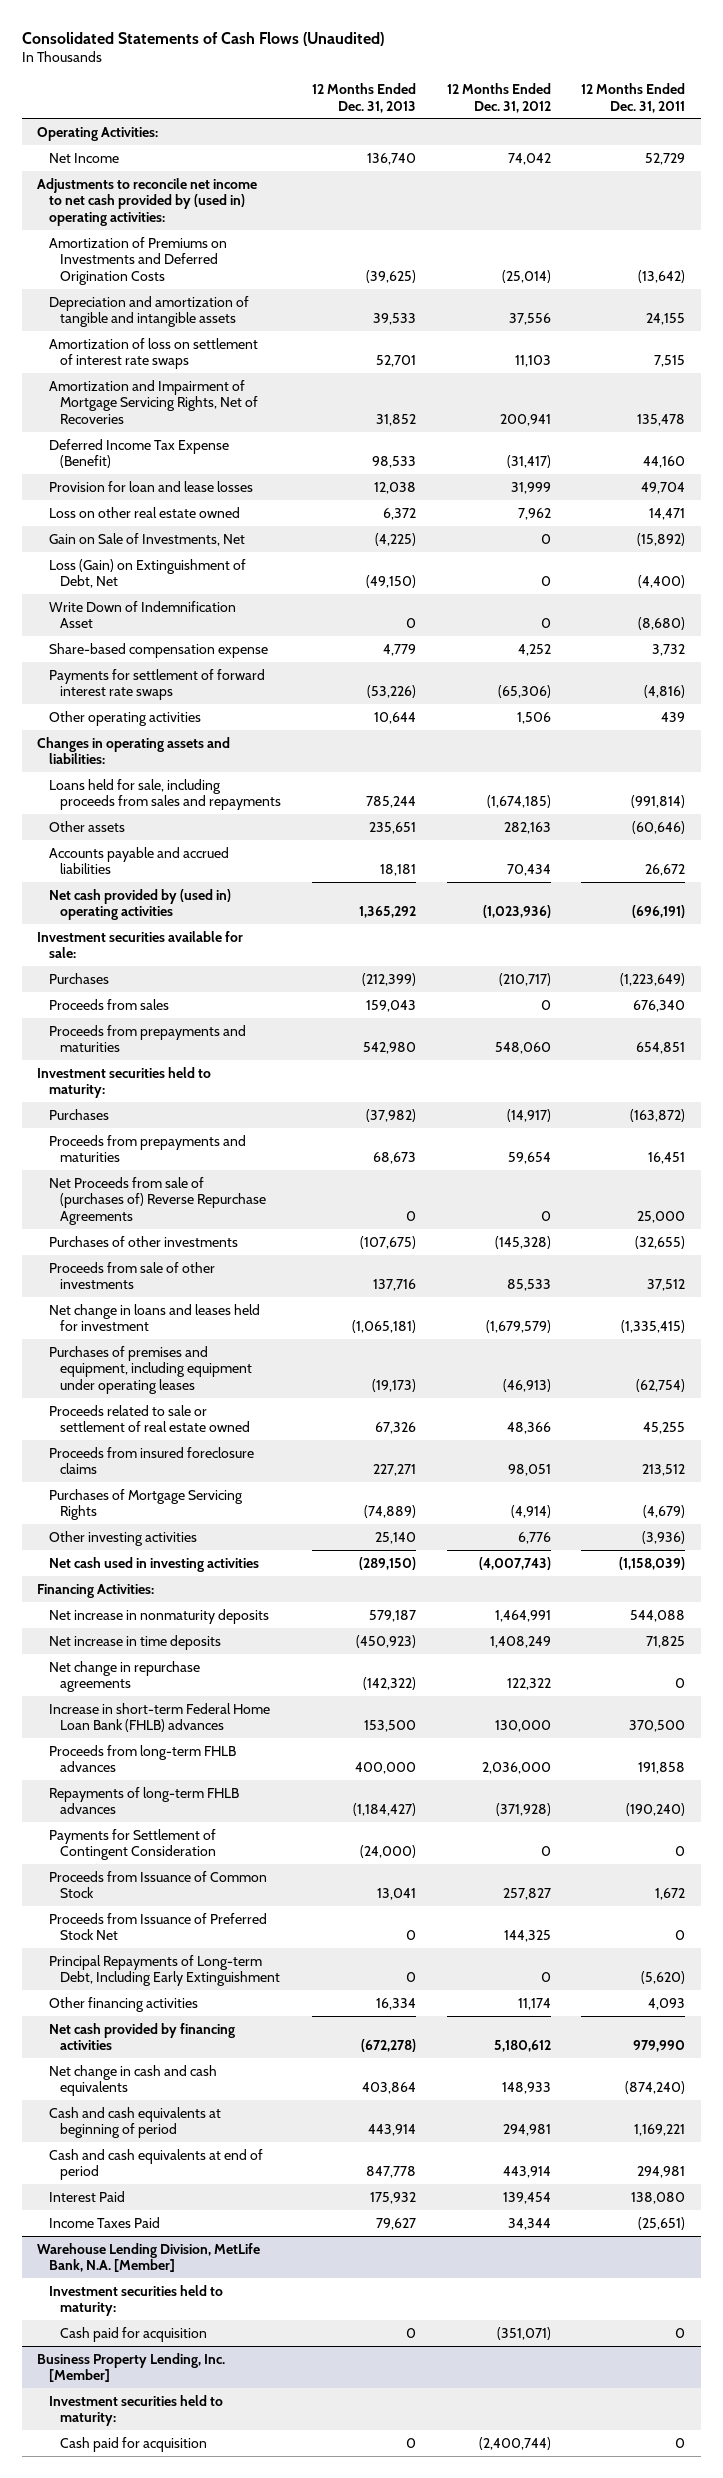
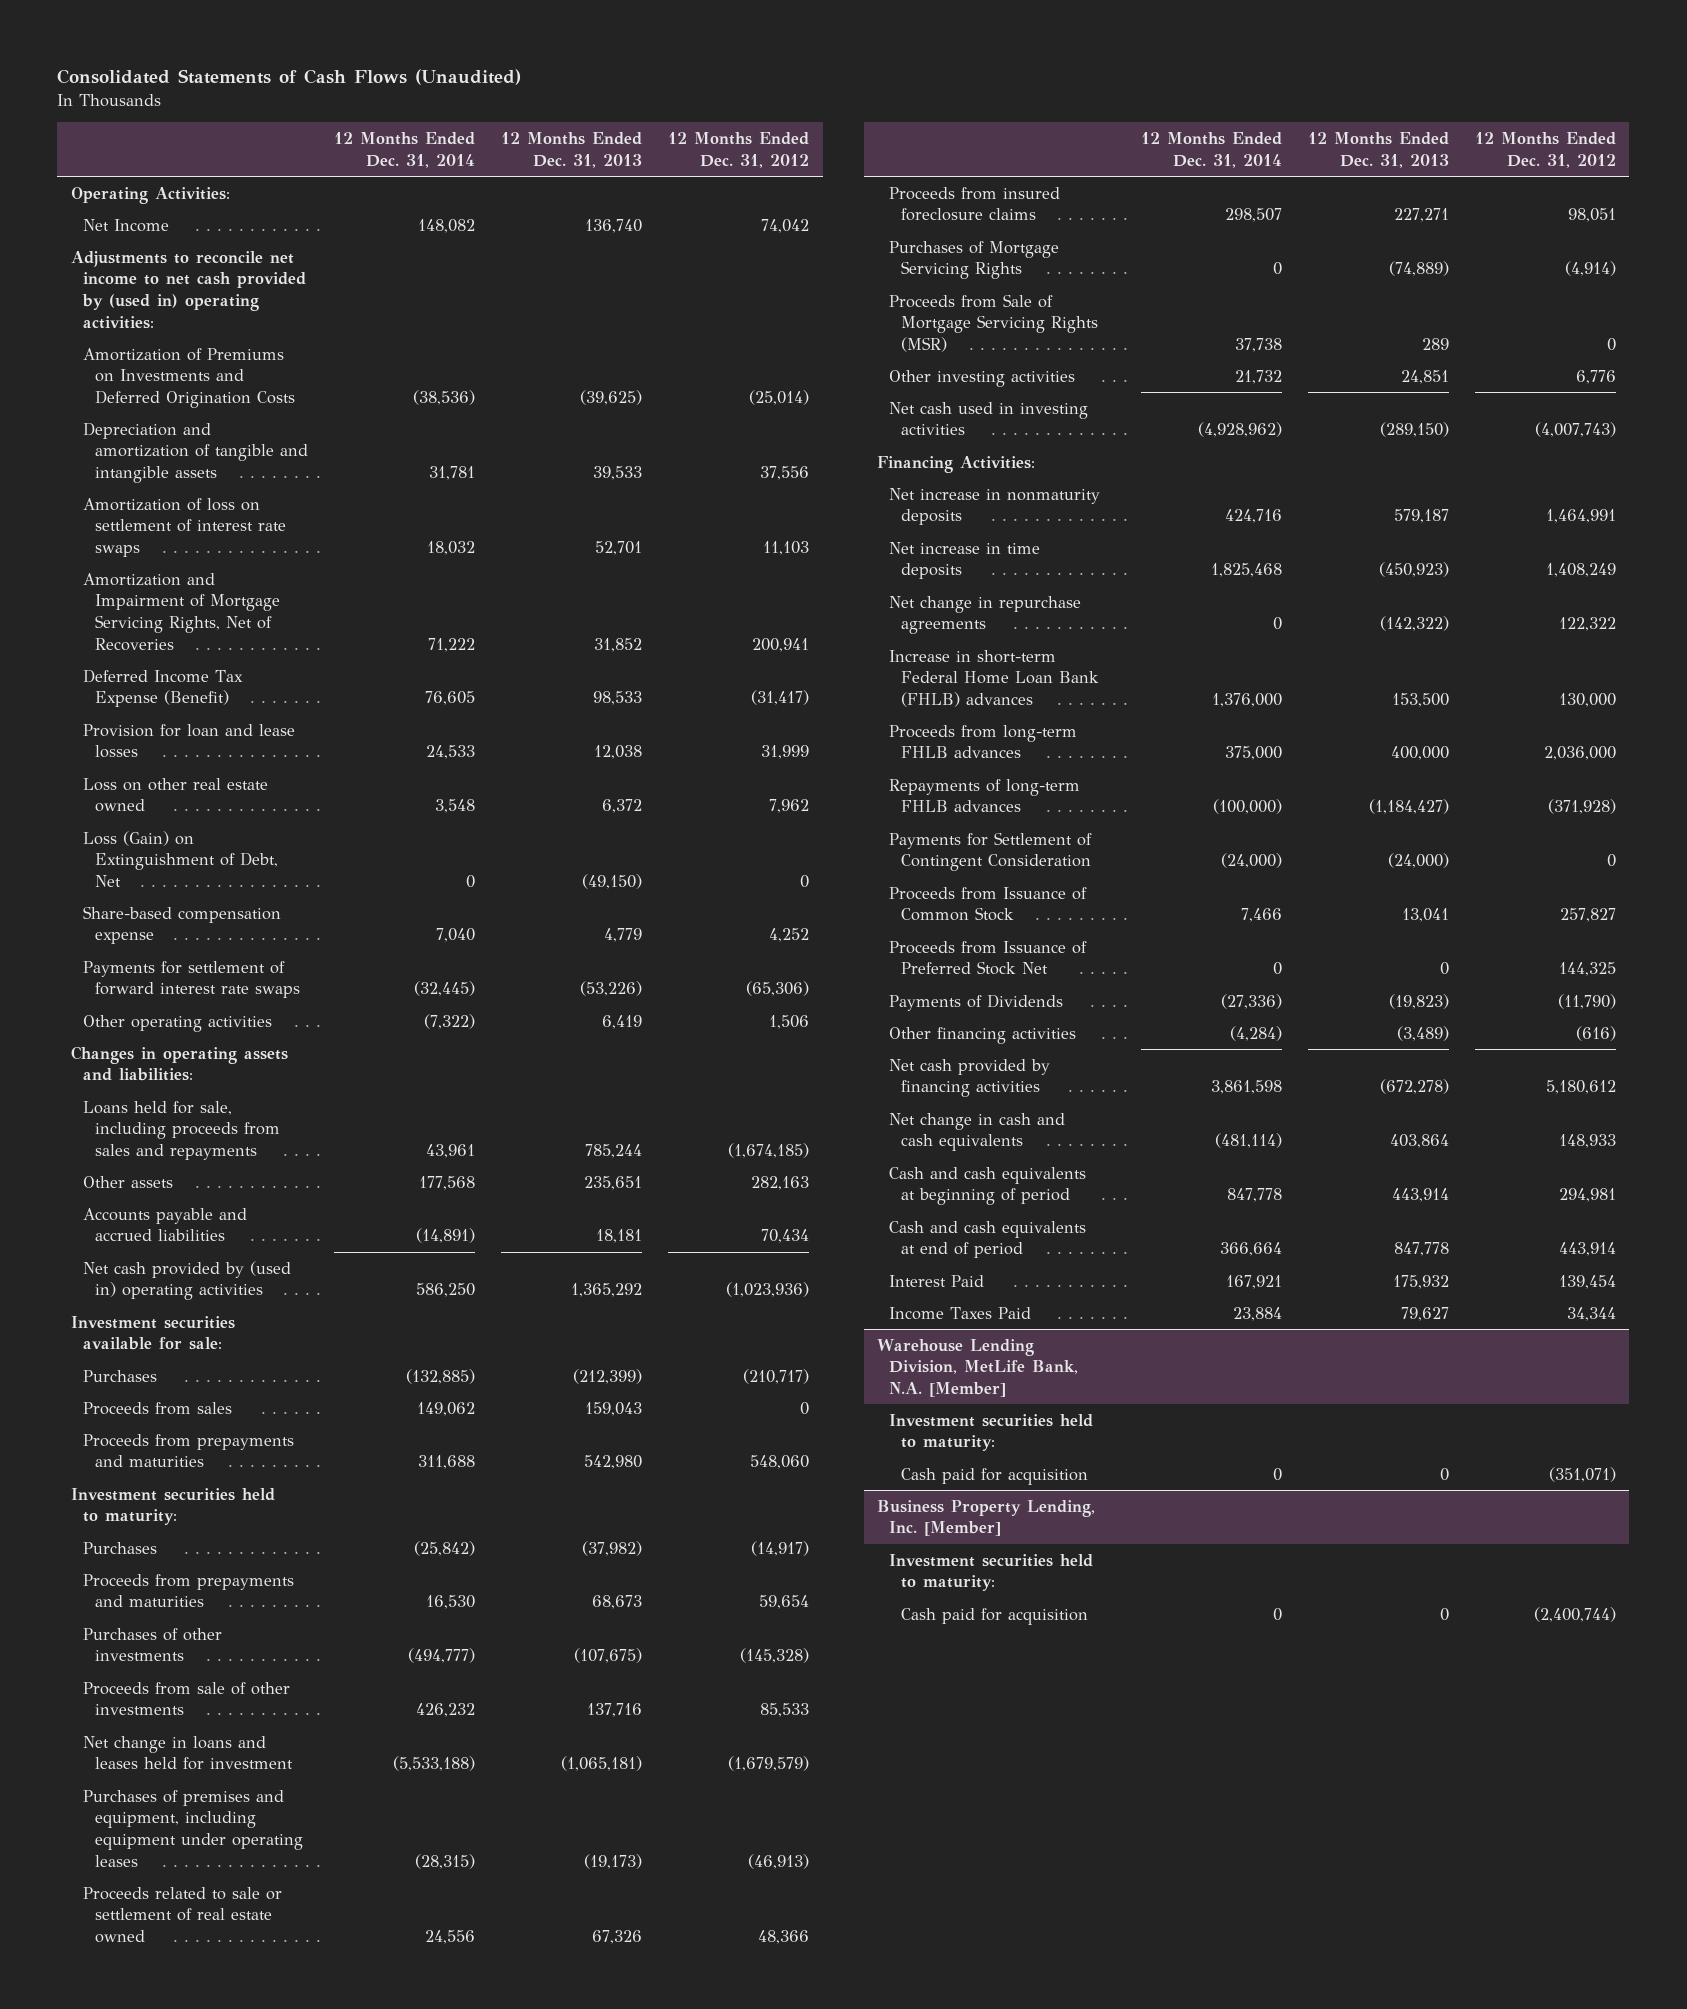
- | 12 Months Ended Dec. 31, 2013 | 12 Months Ended Dec. 31, 2012 | 12 Months Ended Dec. 31, 2011
+ | 12 Months Ended Dec. 31, 2014 | 12 Months Ended Dec. 31, 2013 | 12 Months Ended Dec. 31, 2012
- Gain on Sale of Investments, Net | (4,225) | 0 | (15,892)
- Write Down of Indemnification Asset | 0 | 0 | (8,680)
- Other operating activities | 10,644 | 1,506 | 439
+ Other operating activities | (7,322) | 6,419 | 1,506
- Net Proceeds from sale of (purchases of) Reverse Repurchase Agreements | 0 | 0 | 25,000
- Other investing activities | 25,140 | 6,776 | (3,936)
+ Proceeds from Sale of Mortgage Servicing Rights (MSR) | 37,738 | 289 | 0
+ Other investing activities | 21,732 | 24,851 | 6,776
- Principal Repayments of Long-term Debt, Including Early Extinguishment | 0 | 0 | (5,620)
- Other financing activities | 16,334 | 11,174 | 4,093
+ Payments of Dividends | (27,336) | (19,823) | (11,790)
+ Other financing activities | (4,284) | (3,489) | (616)

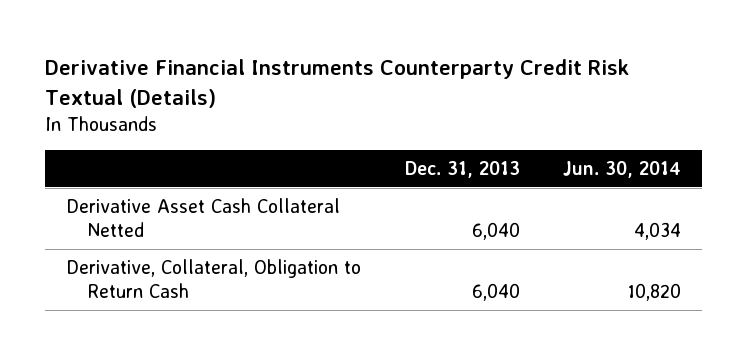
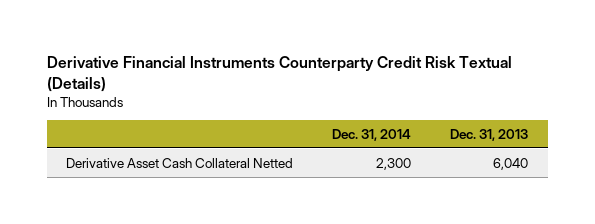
- | Dec. 31, 2013 | Jun. 30, 2014
+ | Dec. 31, 2014 | Dec. 31, 2013
- Derivative, Collateral, Obligation to Return Cash | 6,040 | 10,820

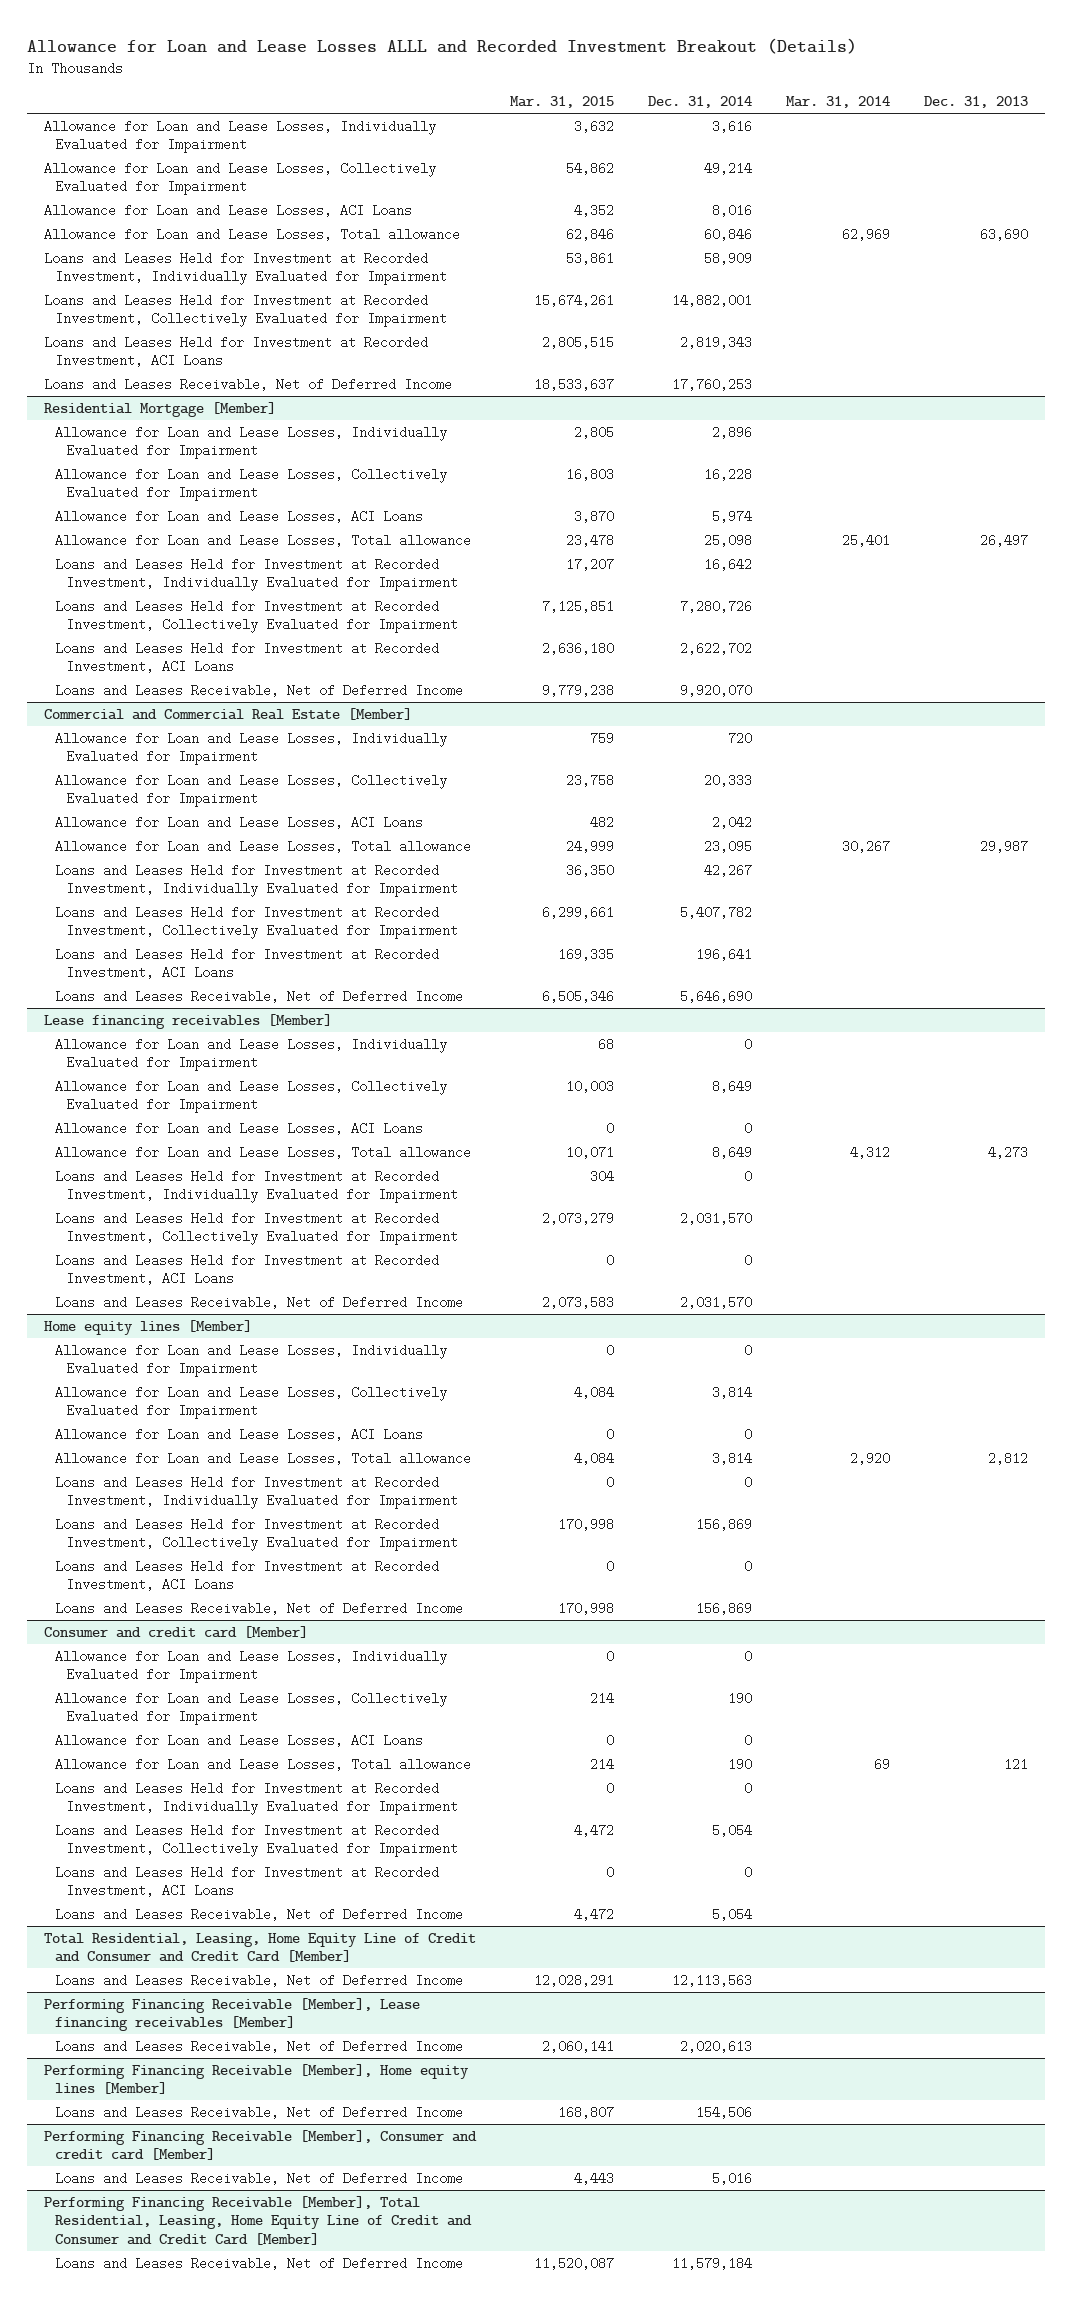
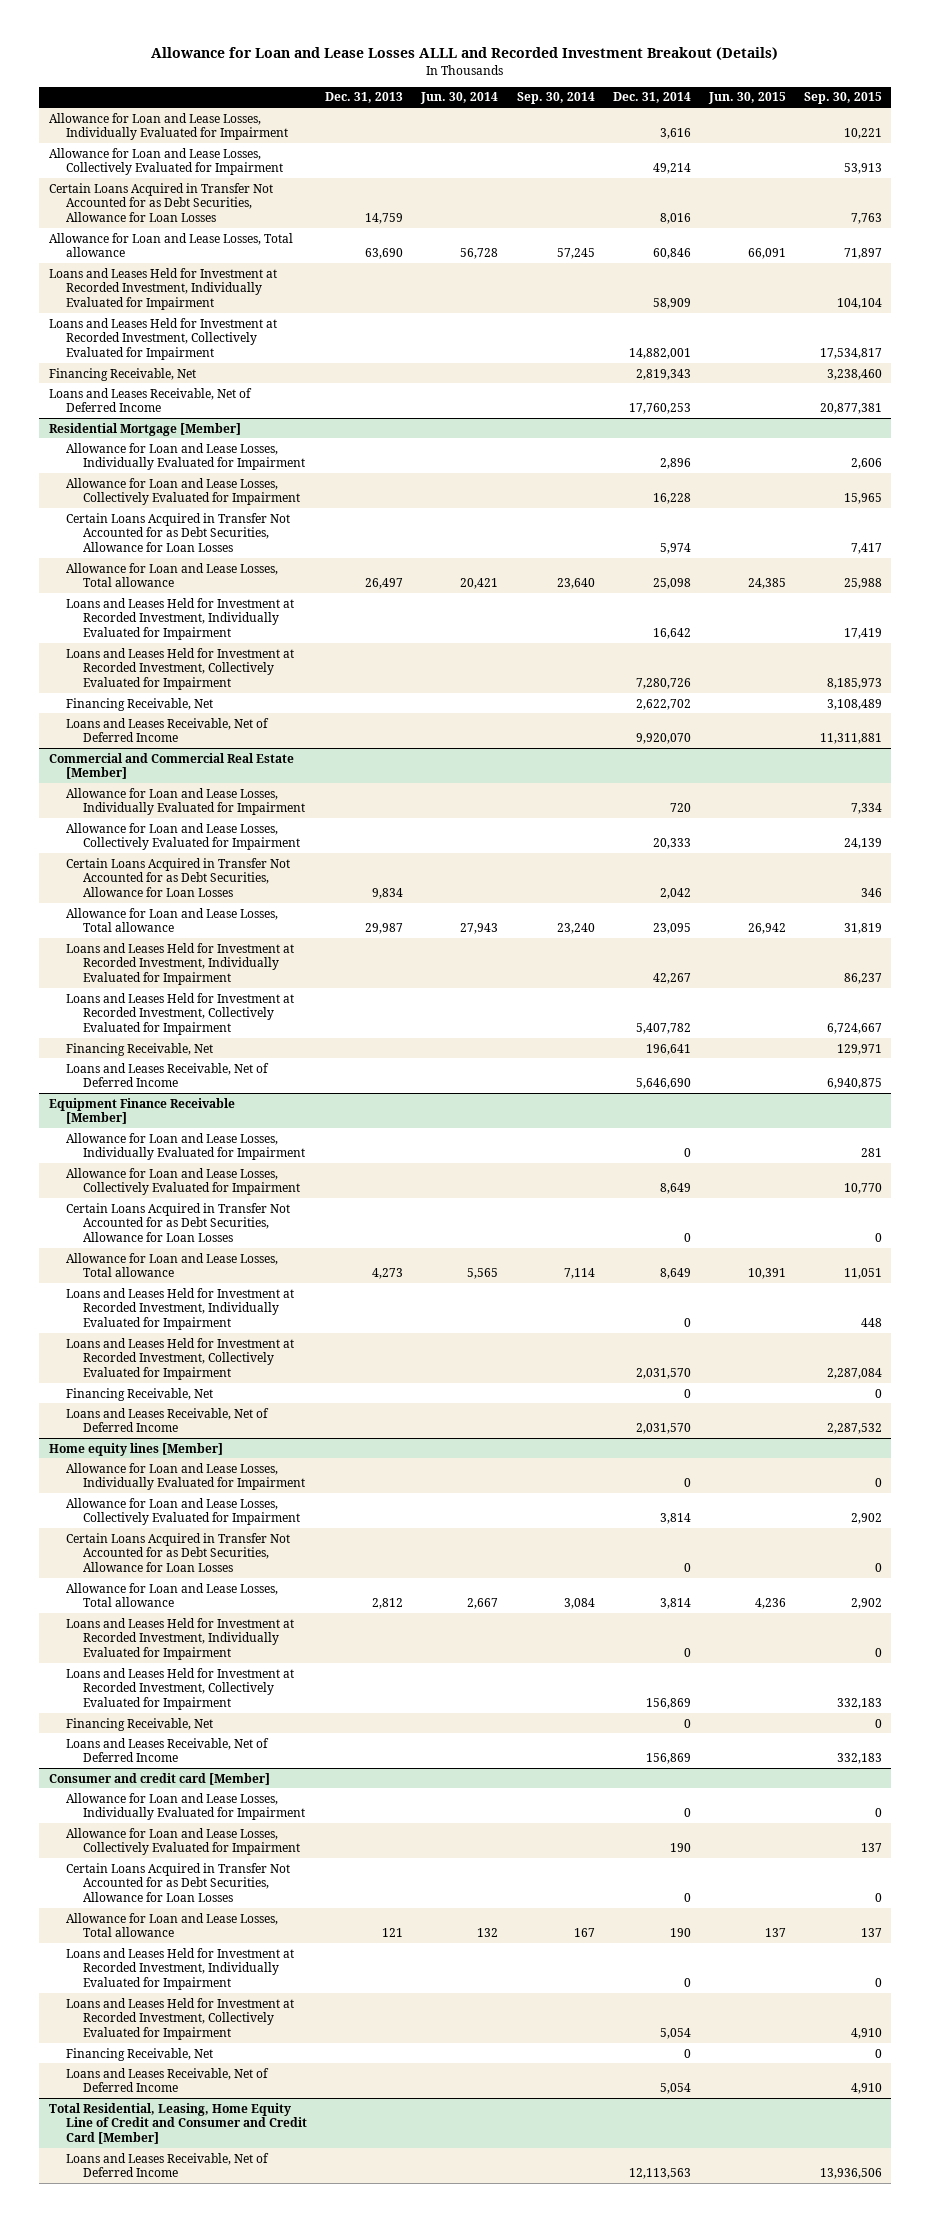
- | Mar. 31, 2015 | Dec. 31, 2014 | Mar. 31, 2014 | Dec. 31, 2013
+ | Dec. 31, 2013 | Jun. 30, 2014 | Sep. 30, 2014 | Dec. 31, 2014 | Jun. 30, 2015 | Sep. 30, 2015
- Allowance for Loan and Lease Losses, ACI Loans | 4,352 | 8,016 | |
+ Certain Loans Acquired in Transfer Not Accounted for as Debt Securities, Allowance for Loan Losses | 14,759 | | | 8,016 | | 7,763
- Loans and Leases Held for Investment at Recorded Investment, ACI Loans | 2,805,515 | 2,819,343 | |
+ Financing Receivable, Net | | | | 2,819,343 | | 3,238,460
@ Residential Mortgage [Member]
- Allowance for Loan and Lease Losses, ACI Loans | 3,870 | 5,974 | |
+ Certain Loans Acquired in Transfer Not Accounted for as Debt Securities, Allowance for Loan Losses | | | | 5,974 | | 7,417
- Loans and Leases Held for Investment at Recorded Investment, ACI Loans | 2,636,180 | 2,622,702 | |
+ Financing Receivable, Net | | | | 2,622,702 | | 3,108,489
@ Commercial and Commercial Real Estate [Member]
- Allowance for Loan and Lease Losses, ACI Loans | 482 | 2,042 | |
+ Certain Loans Acquired in Transfer Not Accounted for as Debt Securities, Allowance for Loan Losses | 9,834 | | | 2,042 | | 346
- Loans and Leases Held for Investment at Recorded Investment, ACI Loans | 169,335 | 196,641 | |
+ Financing Receivable, Net | | | | 196,641 | | 129,971
- Lease financing receivables [Member]
+ Equipment Finance Receivable [Member]
- Allowance for Loan and Lease Losses, ACI Loans | 0 | 0 | |
+ Certain Loans Acquired in Transfer Not Accounted for as Debt Securities, Allowance for Loan Losses | | | | 0 | | 0
- Loans and Leases Held for Investment at Recorded Investment, ACI Loans | 0 | 0 | |
+ Financing Receivable, Net | | | | 0 | | 0
@ Home equity lines [Member]
- Allowance for Loan and Lease Losses, ACI Loans | 0 | 0 | |
+ Certain Loans Acquired in Transfer Not Accounted for as Debt Securities, Allowance for Loan Losses | | | | 0 | | 0
- Loans and Leases Held for Investment at Recorded Investment, ACI Loans | 0 | 0 | |
+ Financing Receivable, Net | | | | 0 | | 0
@ Consumer and credit card [Member]
- Allowance for Loan and Lease Losses, ACI Loans | 0 | 0 | |
+ Certain Loans Acquired in Transfer Not Accounted for as Debt Securities, Allowance for Loan Losses | | | | 0 | | 0
- Loans and Leases Held for Investment at Recorded Investment, ACI Loans | 0 | 0 | |
+ Financing Receivable, Net | | | | 0 | | 0
- Performing Financing Receivable [Member], Lease financing receivables [Member]
- Loans and Leases Receivable, Net of Deferred Income | 2,060,141 | 2,020,613 | |
- Performing Financing Receivable [Member], Home equity lines [Member]
- Loans and Leases Receivable, Net of Deferred Income | 168,807 | 154,506 | |
- Performing Financing Receivable [Member], Consumer and credit card [Member]
- Loans and Leases Receivable, Net of Deferred Income | 4,443 | 5,016 | |
- Performing Financing Receivable [Member], Total Residential, Leasing, Home Equity Line of Credit and Consumer and Credit Card [Member]
- Loans and Leases Receivable, Net of Deferred Income | 11,520,087 | 11,579,184 | |

